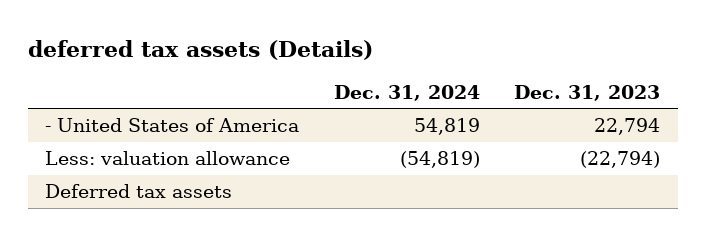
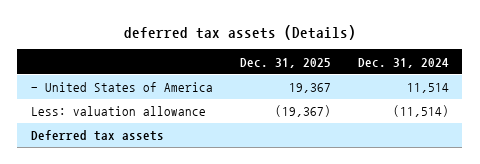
- | Dec. 31, 2024 | Dec. 31, 2023
+ | Dec. 31, 2025 | Dec. 31, 2024
- - United States of America | 54,819 | 22,794
- Less: valuation allowance | (54,819) | (22,794)
+ - United States of America | 19,367 | 11,514
+ Less: valuation allowance | (19,367) | (11,514)

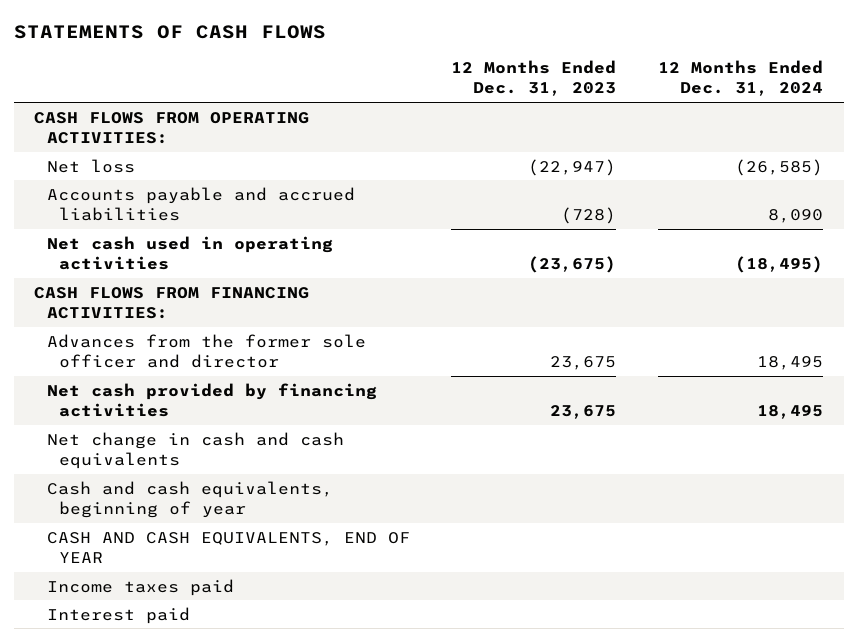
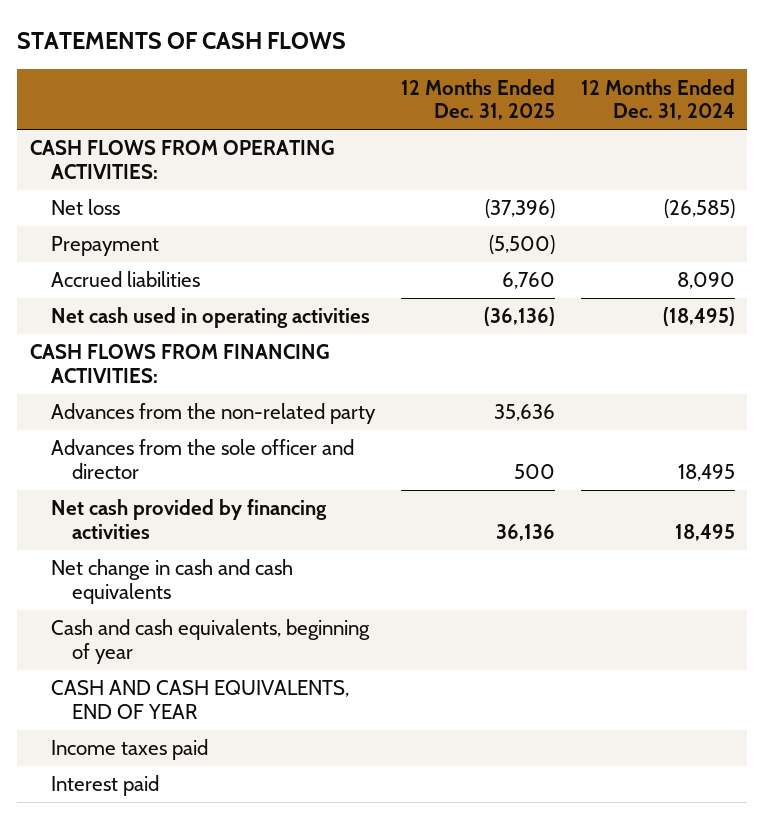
- | 12 Months Ended Dec. 31, 2023 | 12 Months Ended Dec. 31, 2024
+ | 12 Months Ended Dec. 31, 2025 | 12 Months Ended Dec. 31, 2024
- Accounts payable and accrued liabilities | (728) | 8,090
+ Prepayment | (5,500) |
+ Accrued liabilities | 6,760 | 8,090
- Advances from the former sole officer and director | 23,675 | 18,495
+ Advances from the non-related party | 35,636 |
+ Advances from the sole officer and director | 500 | 18,495

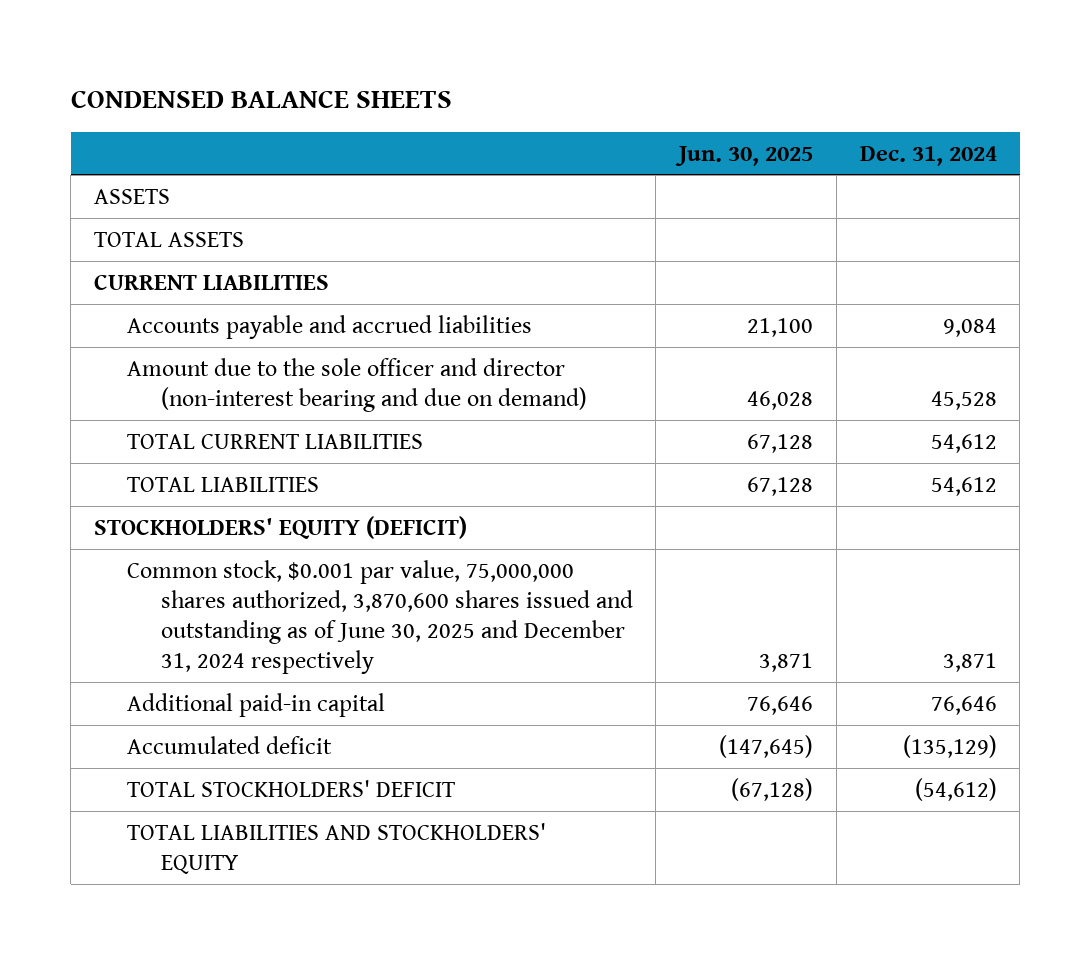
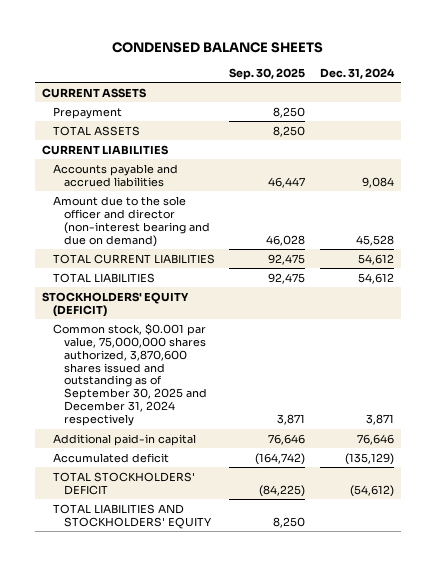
- | Jun. 30, 2025 | Dec. 31, 2024
+ | Sep. 30, 2025 | Dec. 31, 2024
- ASSETS
+ CURRENT ASSETS
+ Prepayment | 8,250 |
- Common stock, $0.001 par value, 75,000,000 shares authorized, 3,870,600 shares issued and outstanding as of June 30, 2025 and December 31, 2024 respectively | 3,871 | 3,871
+ Common stock, $0.001 par value, 75,000,000 shares authorized, 3,870,600 shares issued and outstanding as of September 30, 2025 and December 31, 2024 respectively | 3,871 | 3,871

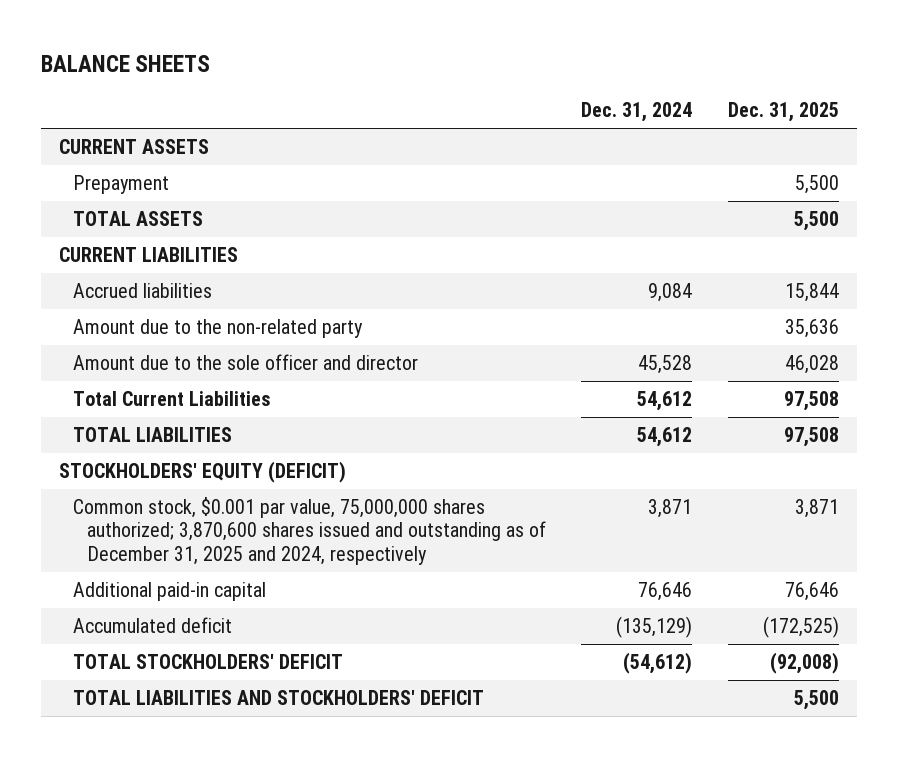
- CONDENSED BALANCE SHEETS
+ BALANCE SHEETS
- | Sep. 30, 2025 | Dec. 31, 2024
+ | Dec. 31, 2024 | Dec. 31, 2025
- Accounts payable and accrued liabilities | 46,447 | 9,084
- Amount due to the sole officer and director (non-interest bearing and due on demand) | 46,028 | 45,528
- TOTAL CURRENT LIABILITIES | 92,475 | 54,612
+ Accrued liabilities | 9,084 | 15,844
+ Amount due to the non-related party | | 35,636
+ Amount due to the sole officer and director | 45,528 | 46,028
+ Total Current Liabilities | 54,612 | 97,508
- Common stock, $0.001 par value, 75,000,000 shares authorized, 3,870,600 shares issued and outstanding as of September 30, 2025 and December 31, 2024 respectively | 3,871 | 3,871
+ Common stock, $0.001 par value, 75,000,000 shares authorized; 3,870,600 shares issued and outstanding as of December 31, 2025 and 2024, respectively | 3,871 | 3,871
- TOTAL LIABILITIES AND STOCKHOLDERS' EQUITY | 8,250 |
+ TOTAL LIABILITIES AND STOCKHOLDERS' DEFICIT | | 5,500

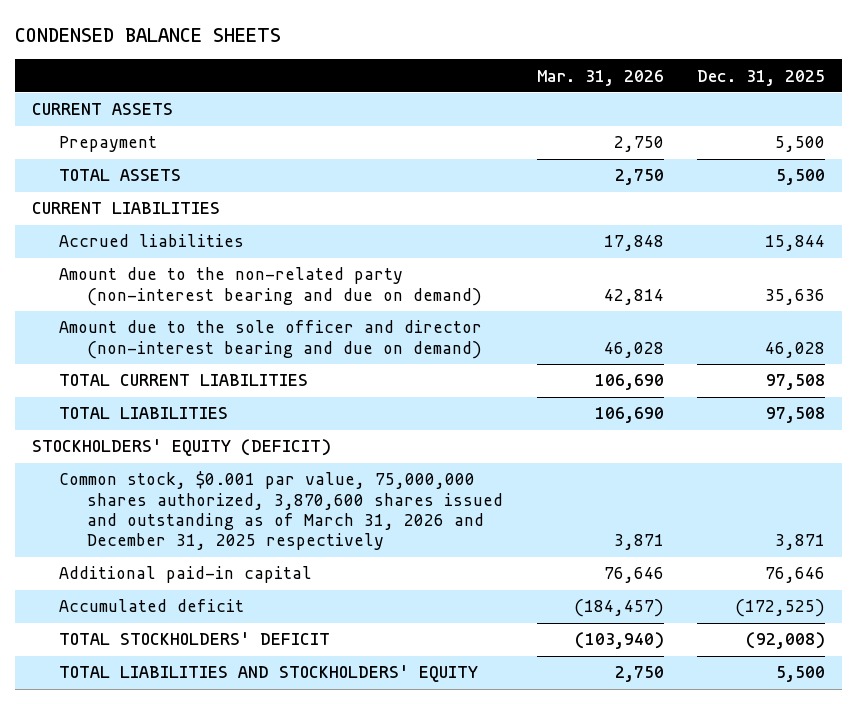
- BALANCE SHEETS
+ CONDENSED BALANCE SHEETS
- | Dec. 31, 2024 | Dec. 31, 2025
+ | Mar. 31, 2026 | Dec. 31, 2025
- Amount due to the non-related party | | 35,636
- Amount due to the sole officer and director | 45,528 | 46,028
- Total Current Liabilities | 54,612 | 97,508
+ Amount due to the non-related party (non-interest bearing and due on demand) | 42,814 | 35,636
+ Amount due to the sole officer and director (non-interest bearing and due on demand) | 46,028 | 46,028
+ TOTAL CURRENT LIABILITIES | 106,690 | 97,508
- Common stock, $0.001 par value, 75,000,000 shares authorized; 3,870,600 shares issued and outstanding as of December 31, 2025 and 2024, respectively | 3,871 | 3,871
+ Common stock, $0.001 par value, 75,000,000 shares authorized, 3,870,600 shares issued and outstanding as of March 31, 2026 and December 31, 2025 respectively | 3,871 | 3,871
- TOTAL LIABILITIES AND STOCKHOLDERS' DEFICIT | | 5,500
+ TOTAL LIABILITIES AND STOCKHOLDERS' EQUITY | 2,750 | 5,500

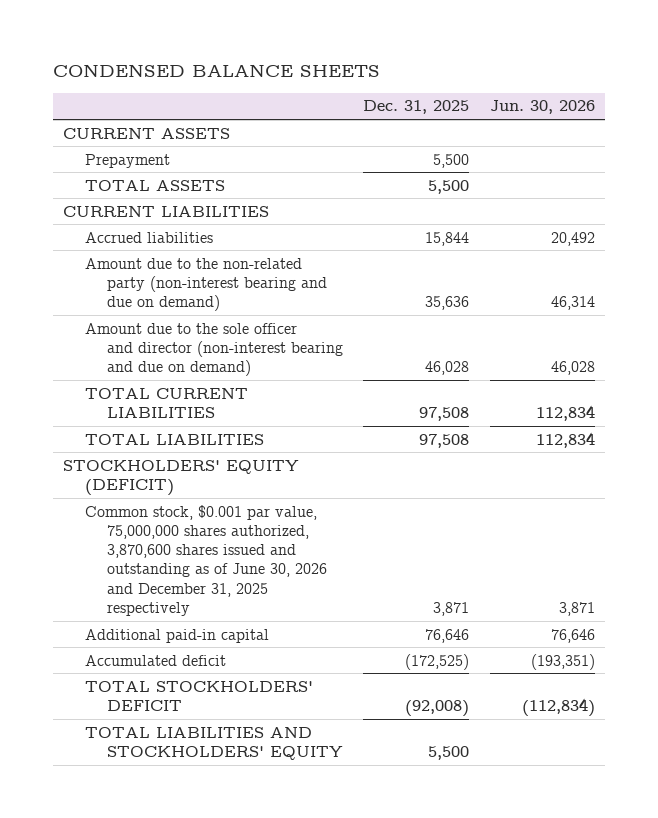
- | Mar. 31, 2026 | Dec. 31, 2025
+ | Dec. 31, 2025 | Jun. 30, 2026
- Common stock, $0.001 par value, 75,000,000 shares authorized, 3,870,600 shares issued and outstanding as of March 31, 2026 and December 31, 2025 respectively | 3,871 | 3,871
+ Common stock, $0.001 par value, 75,000,000 shares authorized, 3,870,600 shares issued and outstanding as of June 30, 2026 and December 31, 2025 respectively | 3,871 | 3,871

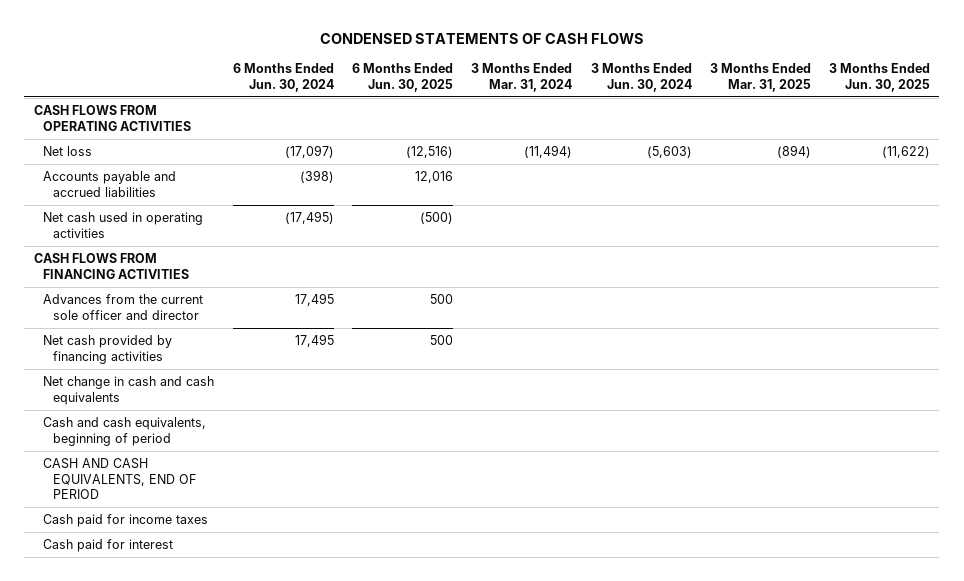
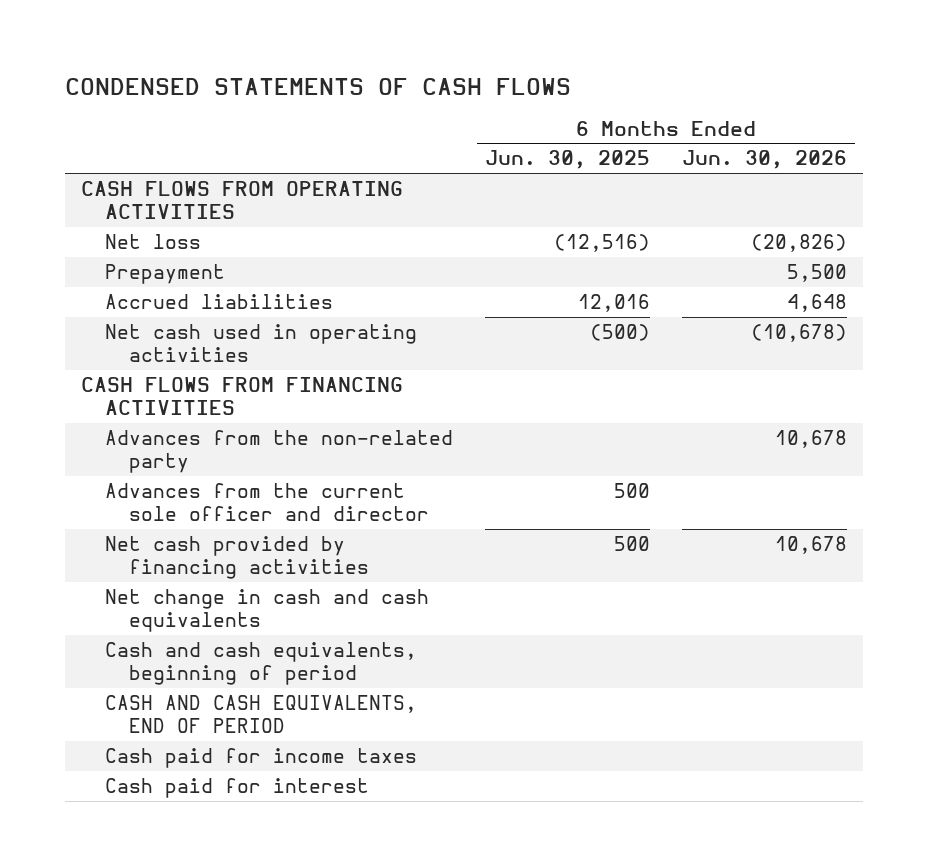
- | 6 Months Ended Jun. 30, 2024 | 6 Months Ended Jun. 30, 2025 | 3 Months Ended Mar. 31, 2024 | 3 Months Ended Jun. 30, 2024 | 3 Months Ended Mar. 31, 2025 | 3 Months Ended Jun. 30, 2025
+ | 6 Months Ended Jun. 30, 2025 | 6 Months Ended Jun. 30, 2026
- Accounts payable and accrued liabilities | (398) | 12,016 | | | |
+ Prepayment | | 5,500
+ Accrued liabilities | 12,016 | 4,648
+ Advances from the non-related party | | 10,678

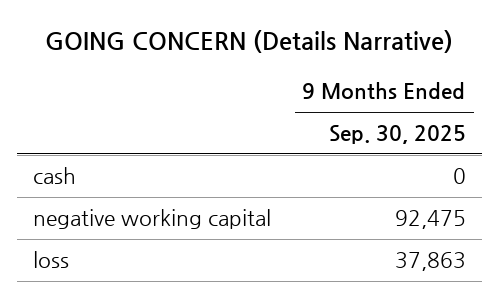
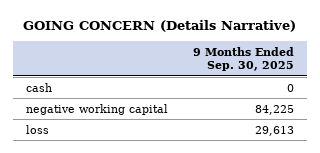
- negative working capital | 92,475
- loss | 37,863
+ negative working capital | 84,225
+ loss | 29,613

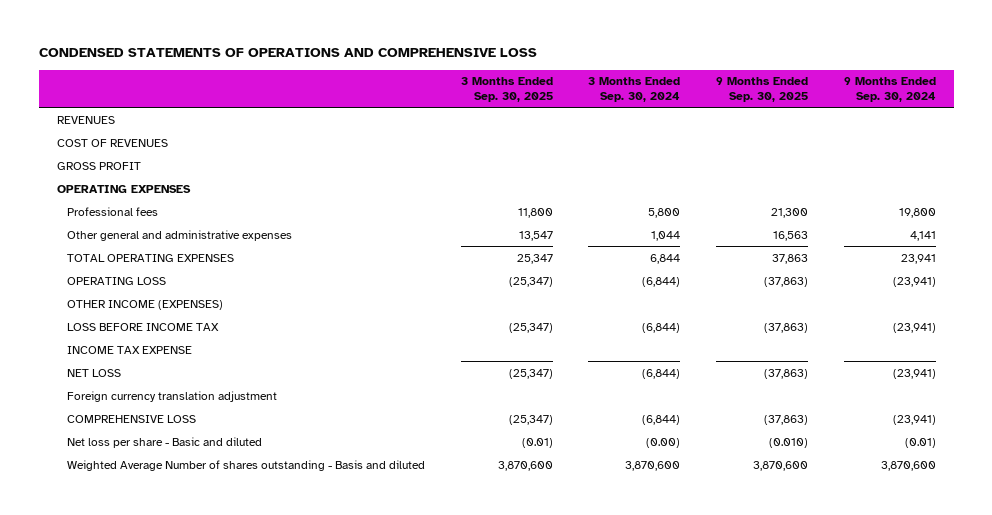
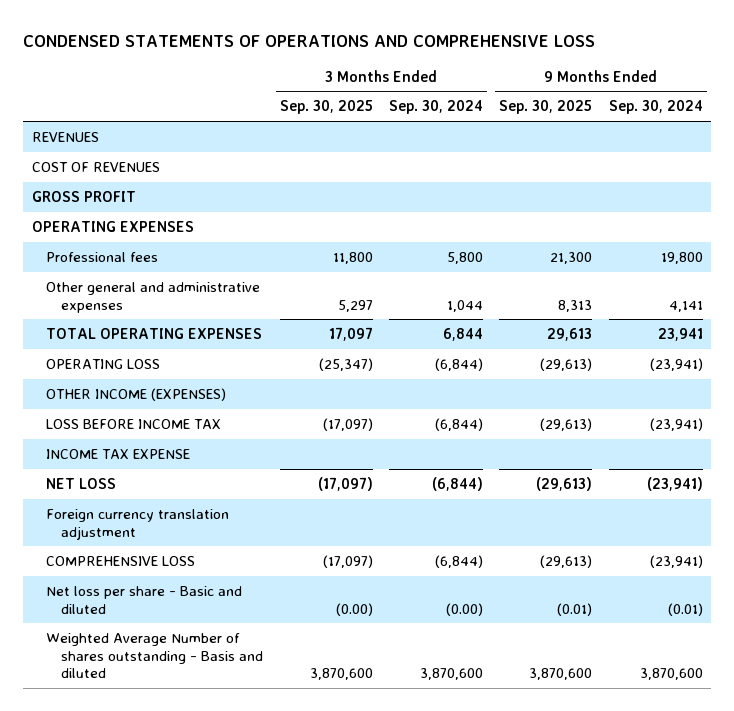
- Other general and administrative expenses | 13,547 | 1,044 | 16,563 | 4,141
- TOTAL OPERATING EXPENSES | 25,347 | 6,844 | 37,863 | 23,941
- OPERATING LOSS | (25,347) | (6,844) | (37,863) | (23,941)
+ Other general and administrative expenses | 5,297 | 1,044 | 8,313 | 4,141
+ TOTAL OPERATING EXPENSES | 17,097 | 6,844 | 29,613 | 23,941
+ OPERATING LOSS | (25,347) | (6,844) | (29,613) | (23,941)
- LOSS BEFORE INCOME TAX | (25,347) | (6,844) | (37,863) | (23,941)
+ LOSS BEFORE INCOME TAX | (17,097) | (6,844) | (29,613) | (23,941)
- NET LOSS | (25,347) | (6,844) | (37,863) | (23,941)
+ NET LOSS | (17,097) | (6,844) | (29,613) | (23,941)
- COMPREHENSIVE LOSS | (25,347) | (6,844) | (37,863) | (23,941)
- Net loss per share - Basic and diluted | (0.01) | (0.00) | (0.010) | (0.01)
+ COMPREHENSIVE LOSS | (17,097) | (6,844) | (29,613) | (23,941)
+ Net loss per share - Basic and diluted | (0.00) | (0.00) | (0.01) | (0.01)

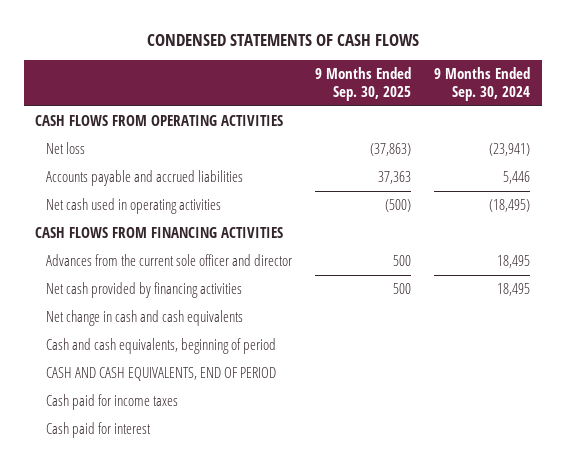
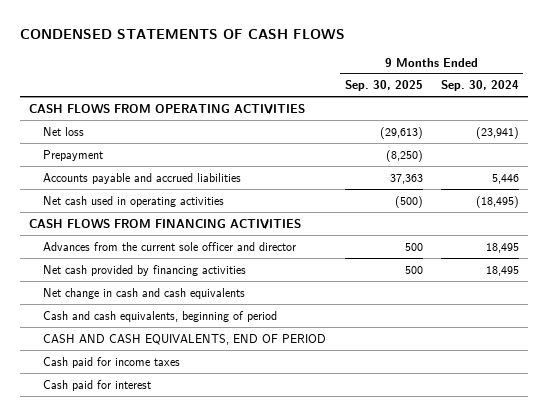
- Net loss | (37,863) | (23,941)
+ Net loss | (29,613) | (23,941)
+ Prepayment | (8,250) |

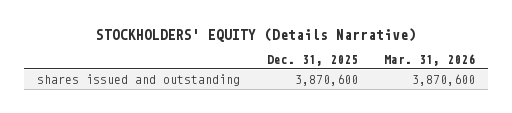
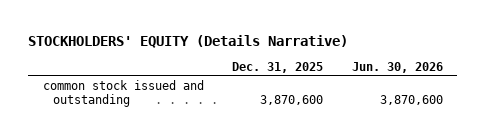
- | Dec. 31, 2025 | Mar. 31, 2026
+ | Dec. 31, 2025 | Jun. 30, 2026
- shares issued and outstanding | 3,870,600 | 3,870,600
+ common stock issued and outstanding | 3,870,600 | 3,870,600

